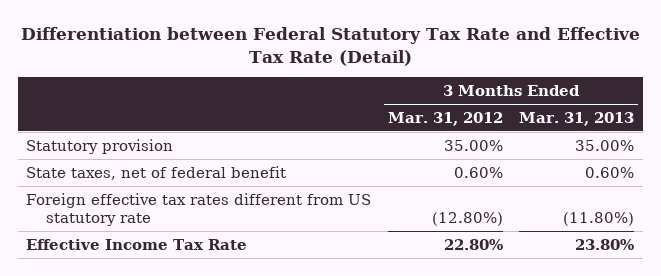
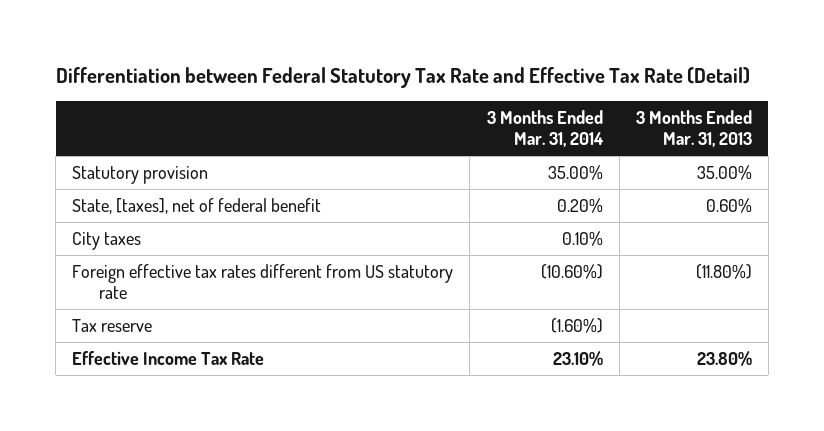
- | 3 Months Ended Mar. 31, 2012 | 3 Months Ended Mar. 31, 2013
+ | 3 Months Ended Mar. 31, 2014 | 3 Months Ended Mar. 31, 2013
- State taxes, net of federal benefit | 0.60% | 0.60%
+ State, [taxes], net of federal benefit | 0.20% | 0.60%
+ City taxes | 0.10% |
+ Tax reserve | (1.60%) |

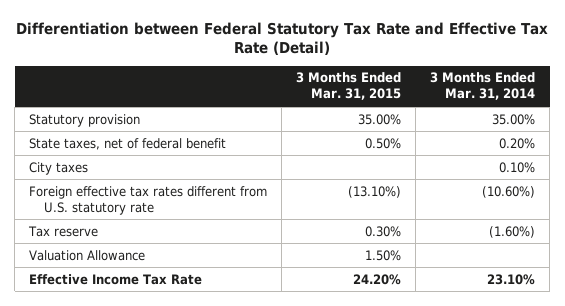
- | 3 Months Ended Mar. 31, 2014 | 3 Months Ended Mar. 31, 2013
+ | 3 Months Ended Mar. 31, 2015 | 3 Months Ended Mar. 31, 2014
- State, [taxes], net of federal benefit | 0.20% | 0.60%
+ State taxes, net of federal benefit | 0.50% | 0.20%
- Foreign effective tax rates different from US statutory rate | (10.60%) | (11.80%)
+ Foreign effective tax rates different from U.S. statutory rate | (13.10%) | (10.60%)
+ Valuation Allowance | 1.50% |

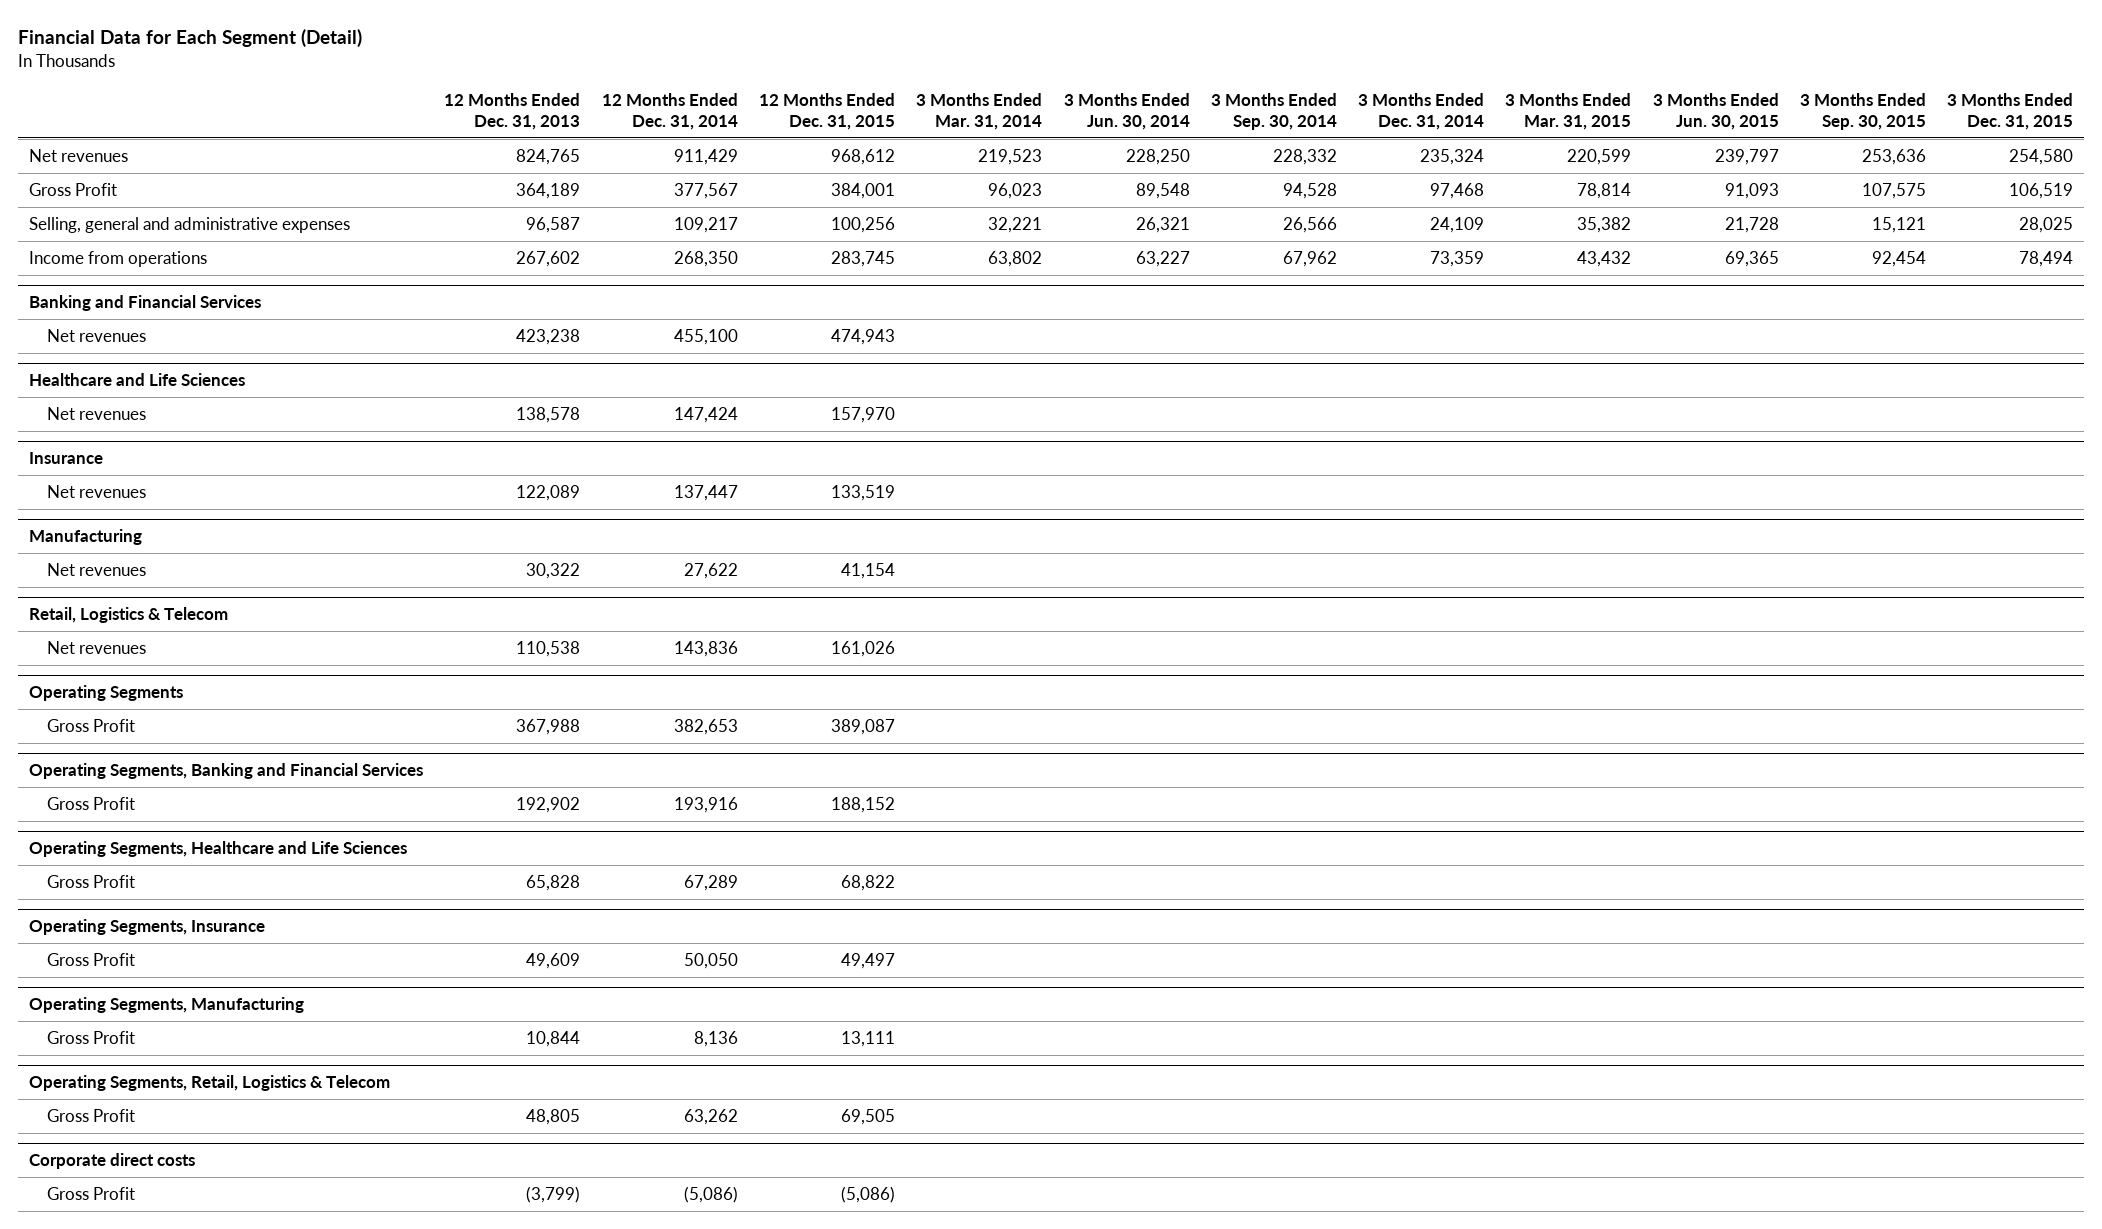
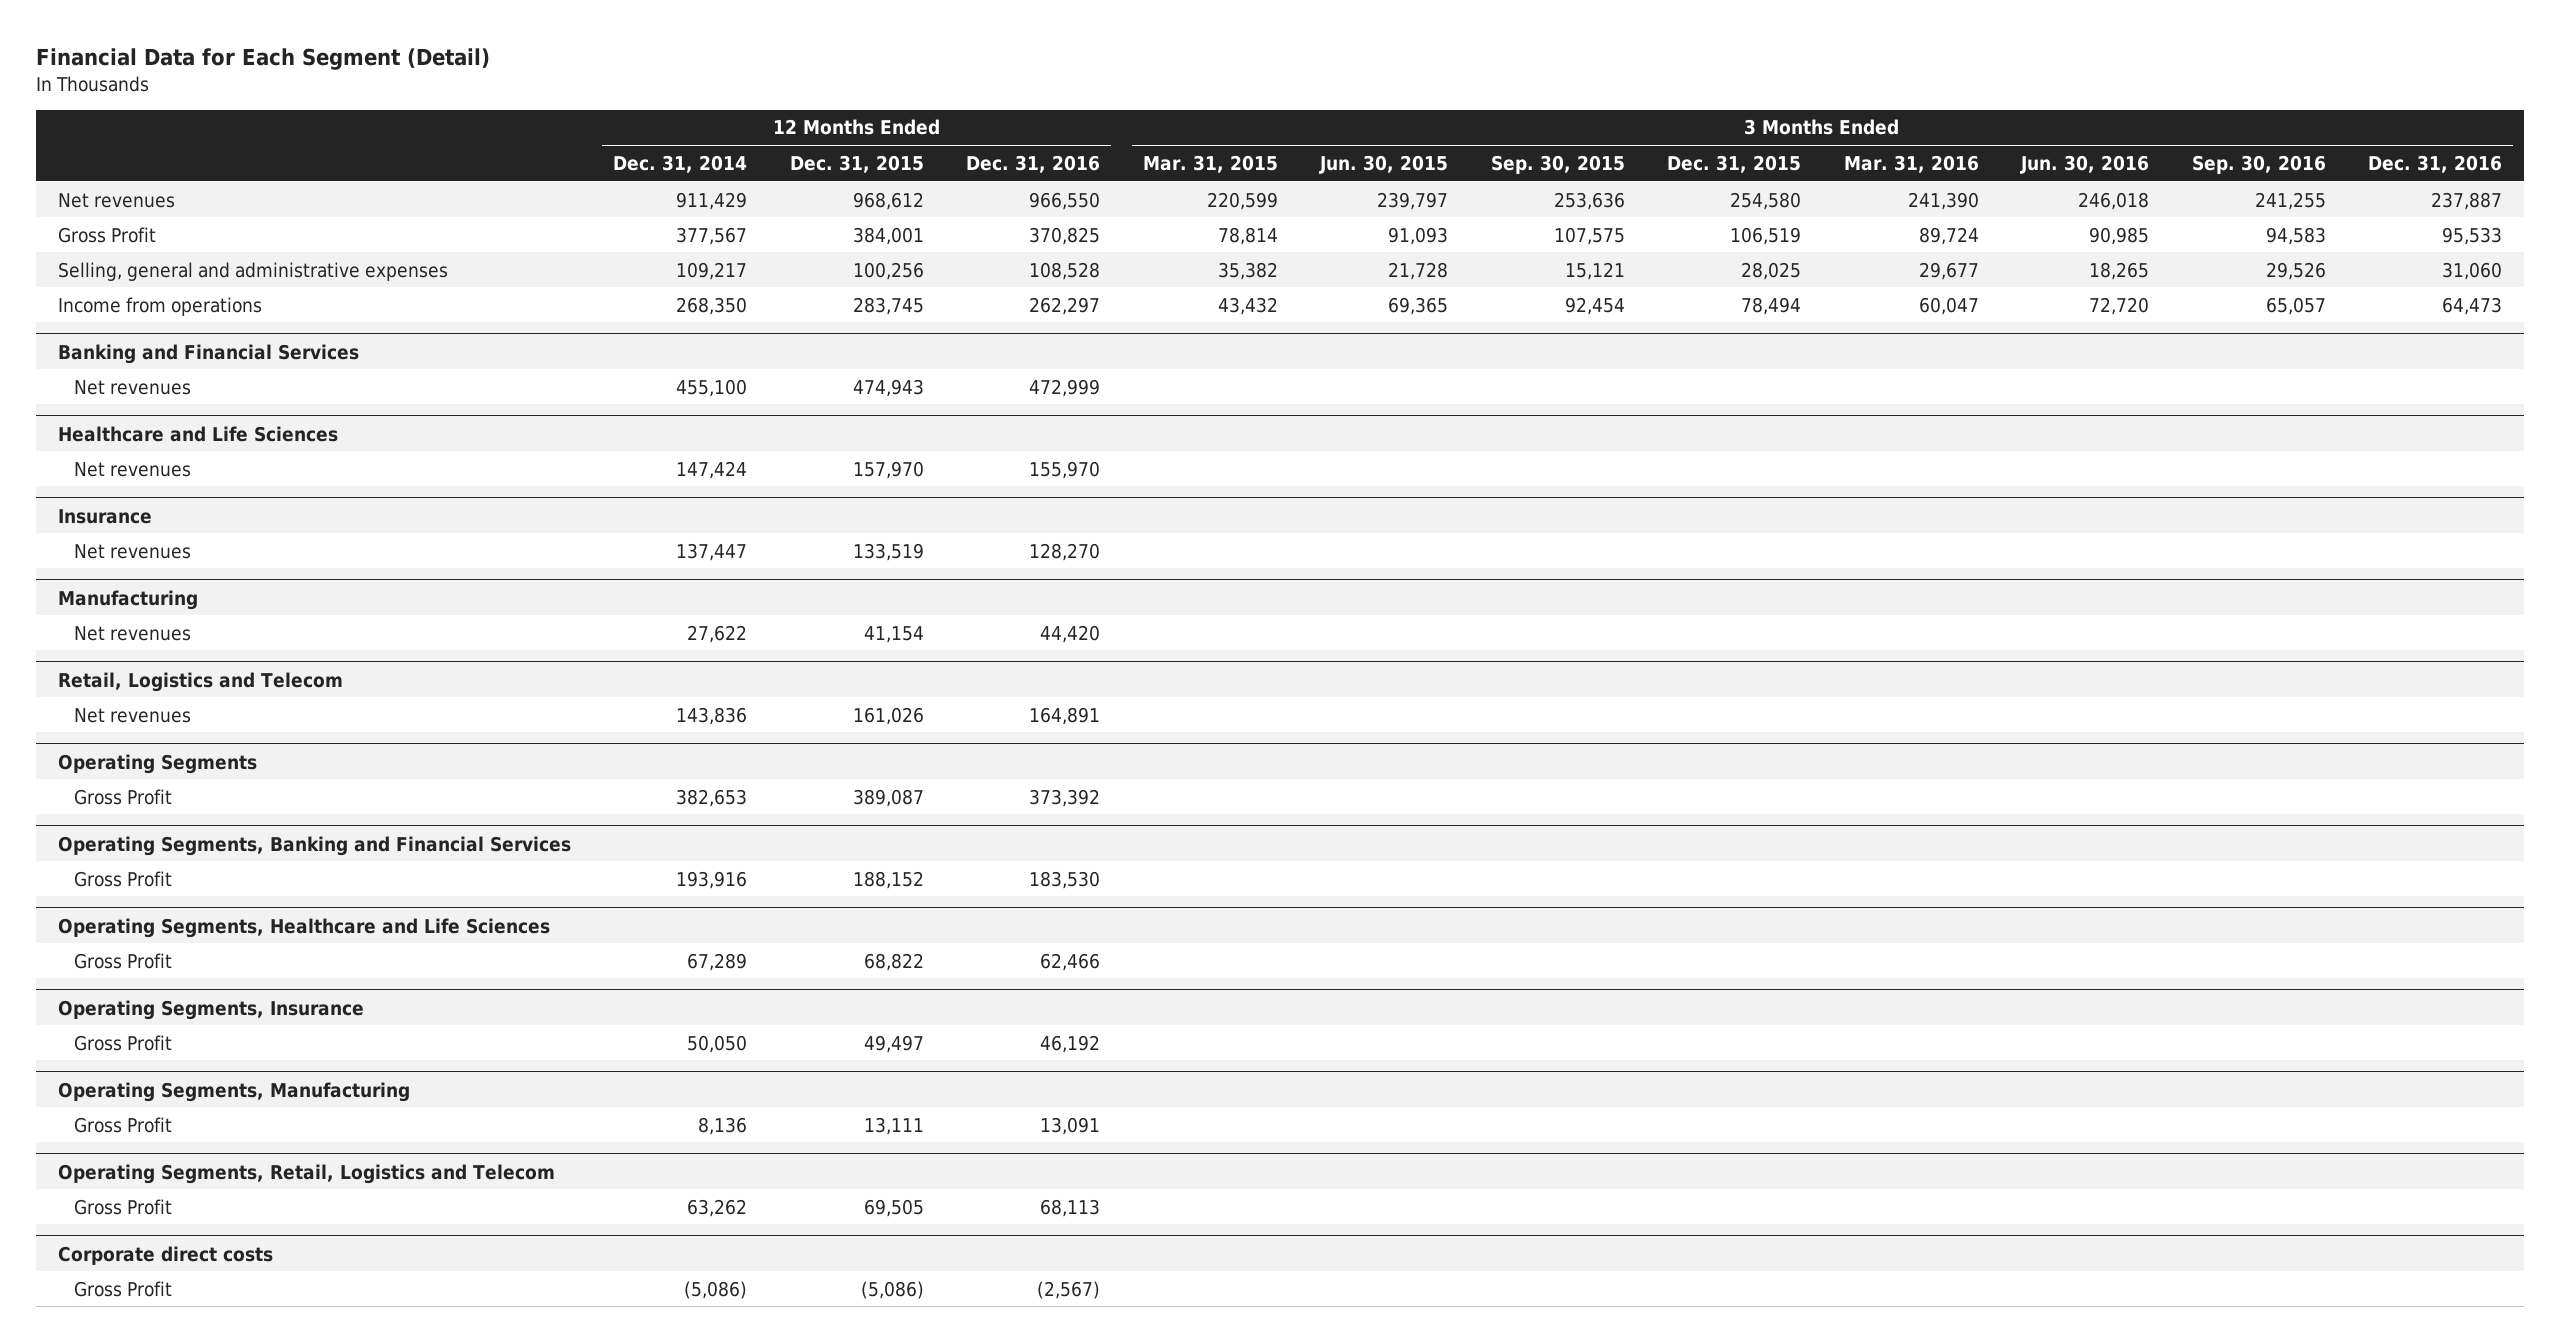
- | 12 Months Ended Dec. 31, 2013 | 12 Months Ended Dec. 31, 2014 | 12 Months Ended Dec. 31, 2015 | 3 Months Ended Mar. 31, 2014 | 3 Months Ended Jun. 30, 2014 | 3 Months Ended Sep. 30, 2014 | 3 Months Ended Dec. 31, 2014 | 3 Months Ended Mar. 31, 2015 | 3 Months Ended Jun. 30, 2015 | 3 Months Ended Sep. 30, 2015 | 3 Months Ended Dec. 31, 2015
+ | 12 Months Ended Dec. 31, 2014 | 12 Months Ended Dec. 31, 2015 | 12 Months Ended Dec. 31, 2016 | 3 Months Ended Mar. 31, 2015 | 3 Months Ended Jun. 30, 2015 | 3 Months Ended Sep. 30, 2015 | 3 Months Ended Dec. 31, 2015 | 3 Months Ended Mar. 31, 2016 | 3 Months Ended Jun. 30, 2016 | 3 Months Ended Sep. 30, 2016 | 3 Months Ended Dec. 31, 2016
- Retail, Logistics & Telecom
+ Retail, Logistics and Telecom
- Operating Segments, Retail, Logistics & Telecom
+ Operating Segments, Retail, Logistics and Telecom

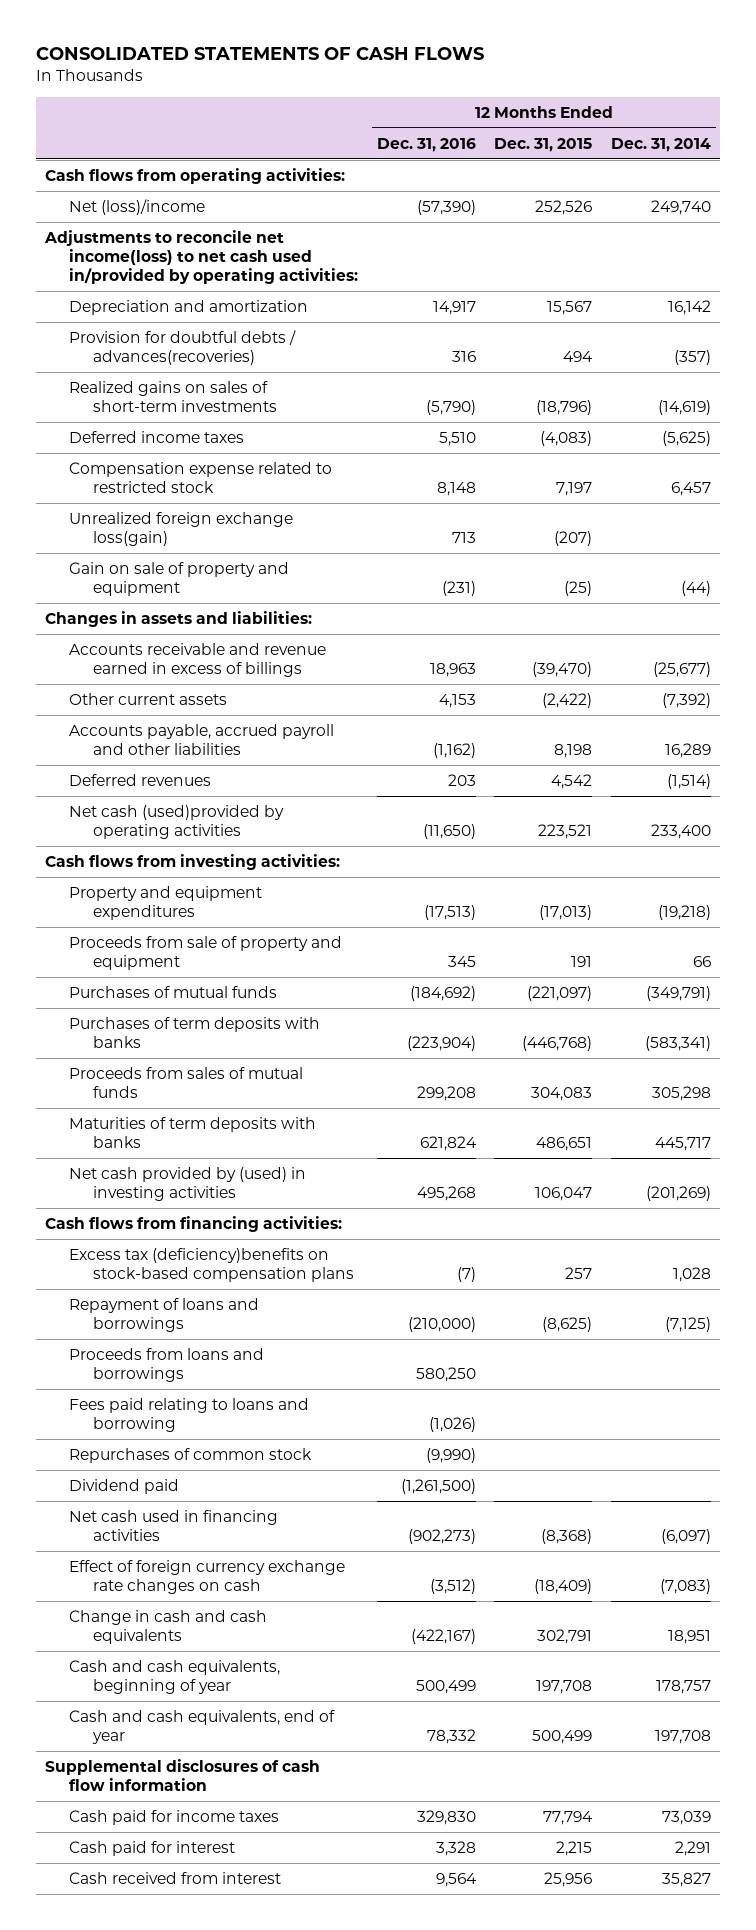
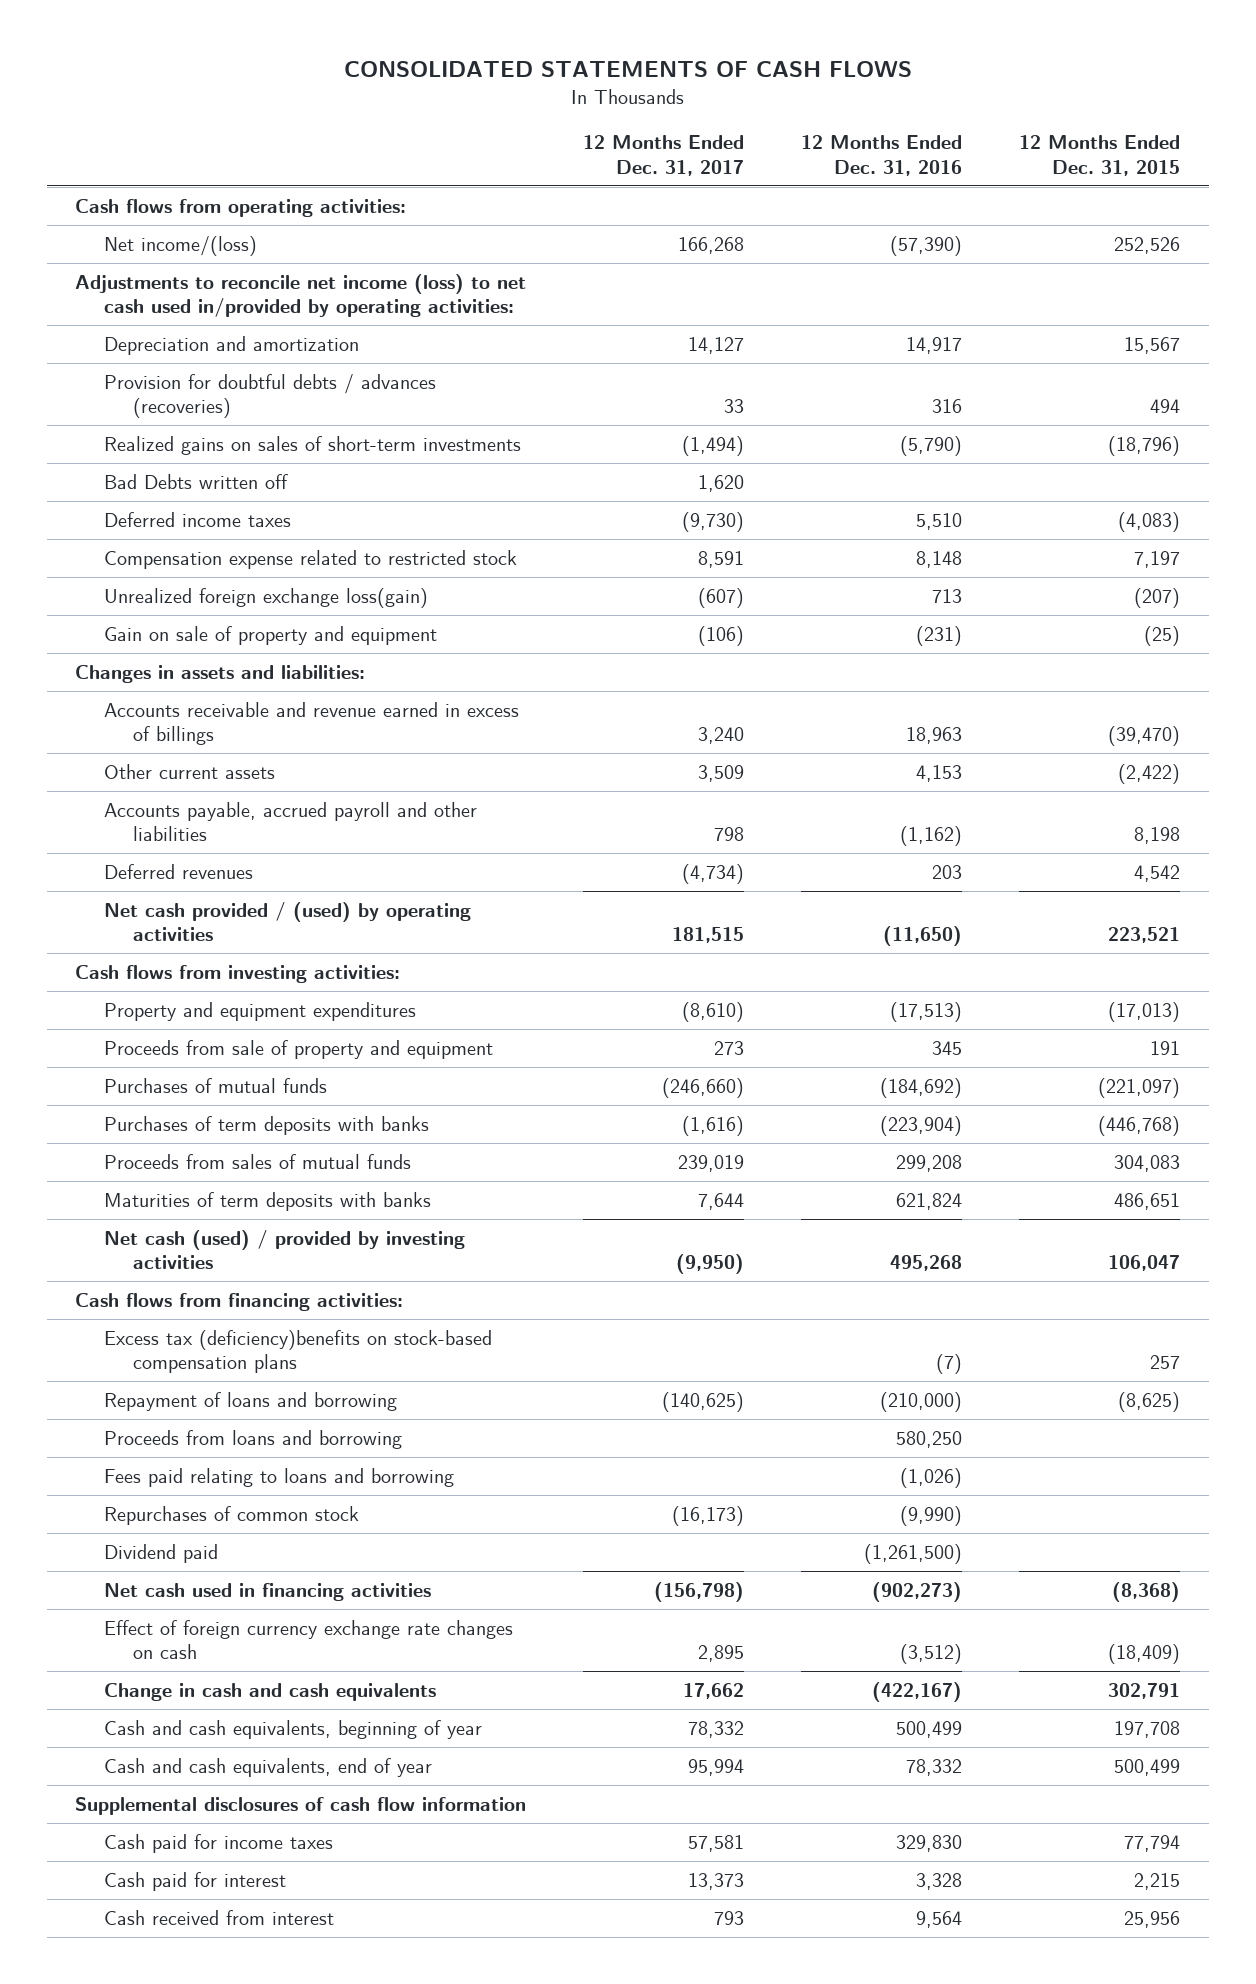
- | 12 Months Ended Dec. 31, 2016 | 12 Months Ended Dec. 31, 2015 | 12 Months Ended Dec. 31, 2014
+ | 12 Months Ended Dec. 31, 2017 | 12 Months Ended Dec. 31, 2016 | 12 Months Ended Dec. 31, 2015
- Net (loss)/income | (57,390) | 252,526 | 249,740
- Adjustments to reconcile net income(loss) to net cash used in/provided by operating activities:
+ Net income/(loss) | 166,268 | (57,390) | 252,526
+ Adjustments to reconcile net income (loss) to net cash used in/provided by operating activities:
- Provision for doubtful debts / advances(recoveries) | 316 | 494 | (357)
+ Provision for doubtful debts / advances (recoveries) | 33 | 316 | 494
+ Bad Debts written off | 1,620 | |
- Net cash (used)provided by operating activities | (11,650) | 223,521 | 233,400
+ Net cash provided / (used) by operating activities | 181,515 | (11,650) | 223,521
- Net cash provided by (used) in investing activities | 495,268 | 106,047 | (201,269)
+ Net cash (used) / provided by investing activities | (9,950) | 495,268 | 106,047
- Repayment of loans and borrowings | (210,000) | (8,625) | (7,125)
- Proceeds from loans and borrowings | 580,250 | |
+ Repayment of loans and borrowing | (140,625) | (210,000) | (8,625)
+ Proceeds from loans and borrowing | | 580,250 |

